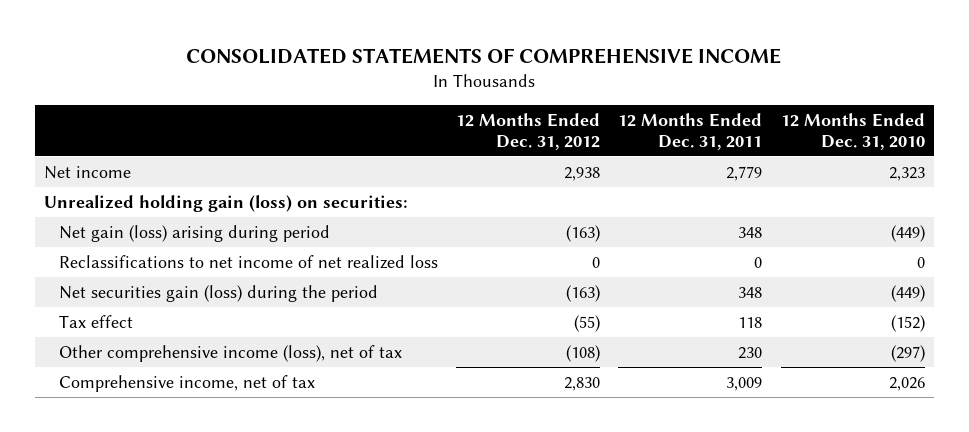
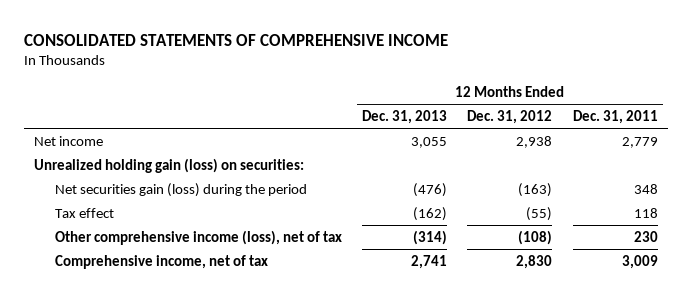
- | 12 Months Ended Dec. 31, 2012 | 12 Months Ended Dec. 31, 2011 | 12 Months Ended Dec. 31, 2010
+ | 12 Months Ended Dec. 31, 2013 | 12 Months Ended Dec. 31, 2012 | 12 Months Ended Dec. 31, 2011
- Net gain (loss) arising during period | (163) | 348 | (449)
- Reclassifications to net income of net realized loss | 0 | 0 | 0

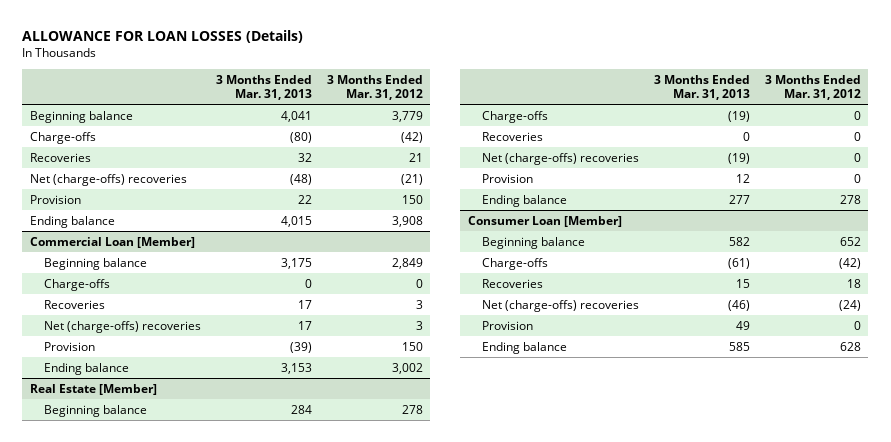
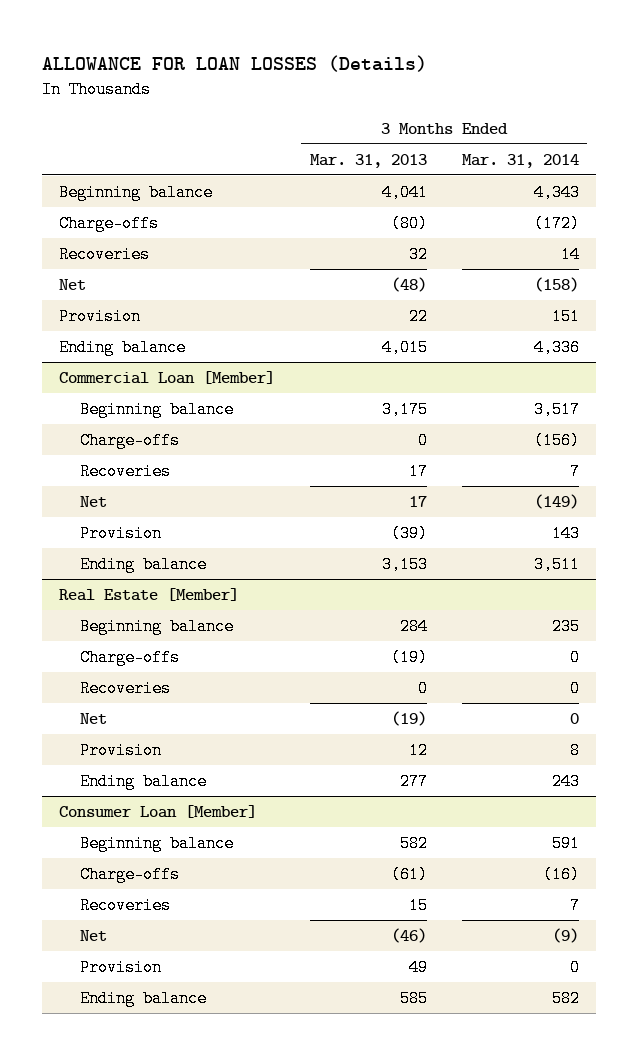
- | 3 Months Ended Mar. 31, 2013 | 3 Months Ended Mar. 31, 2012
+ | 3 Months Ended Mar. 31, 2013 | 3 Months Ended Mar. 31, 2014
- Net (charge-offs) recoveries | (48) | (21)
+ Net | (48) | (158)
@ Commercial Loan [Member]
- Net (charge-offs) recoveries | 17 | 3
+ Net | 17 | (149)
@ Real Estate [Member]
- Net (charge-offs) recoveries | (19) | 0
+ Net | (19) | 0
@ Consumer Loan [Member]
- Net (charge-offs) recoveries | (46) | (24)
+ Net | (46) | (9)

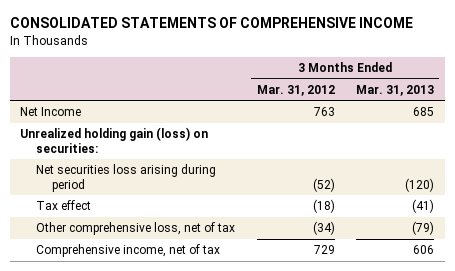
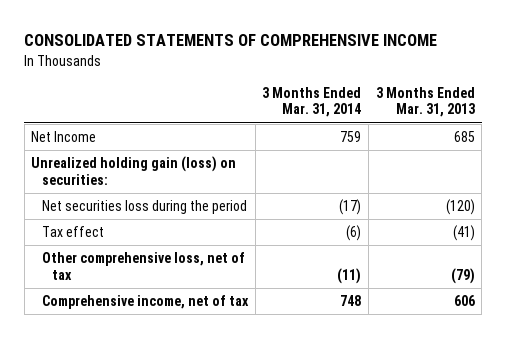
- | 3 Months Ended Mar. 31, 2012 | 3 Months Ended Mar. 31, 2013
+ | 3 Months Ended Mar. 31, 2014 | 3 Months Ended Mar. 31, 2013
- Net securities loss arising during period | (52) | (120)
+ Net securities loss during the period | (17) | (120)

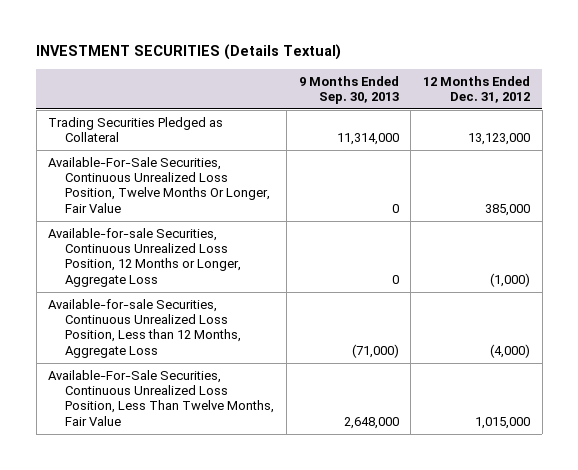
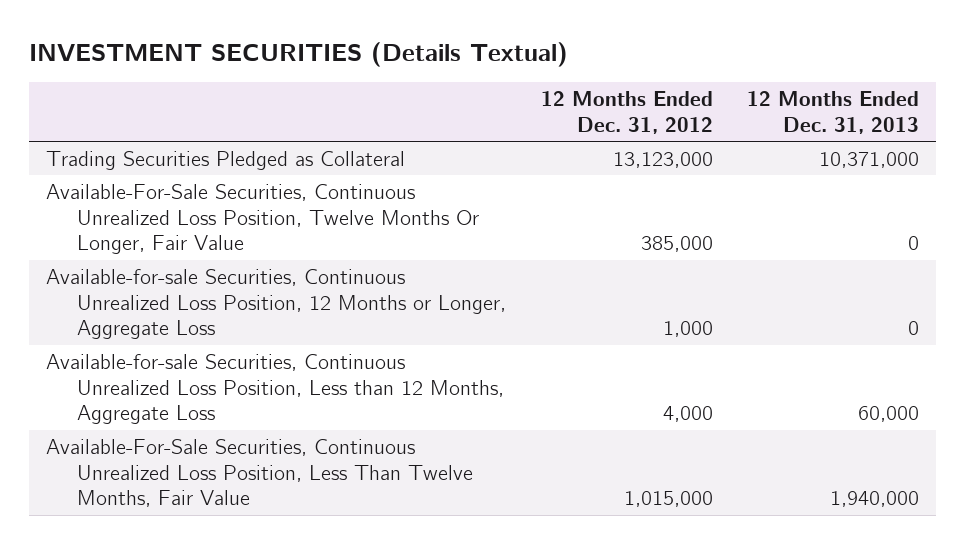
- | 9 Months Ended Sep. 30, 2013 | 12 Months Ended Dec. 31, 2012
+ | 12 Months Ended Dec. 31, 2012 | 12 Months Ended Dec. 31, 2013
- Available-for-sale Securities, Continuous Unrealized Loss Position, 12 Months or Longer, Aggregate Loss | 0 | (1,000)
- Available-for-sale Securities, Continuous Unrealized Loss Position, Less than 12 Months, Aggregate Loss | (71,000) | (4,000)
+ Available-for-sale Securities, Continuous Unrealized Loss Position, 12 Months or Longer, Aggregate Loss | 1,000 | 0
+ Available-for-sale Securities, Continuous Unrealized Loss Position, Less than 12 Months, Aggregate Loss | 4,000 | 60,000

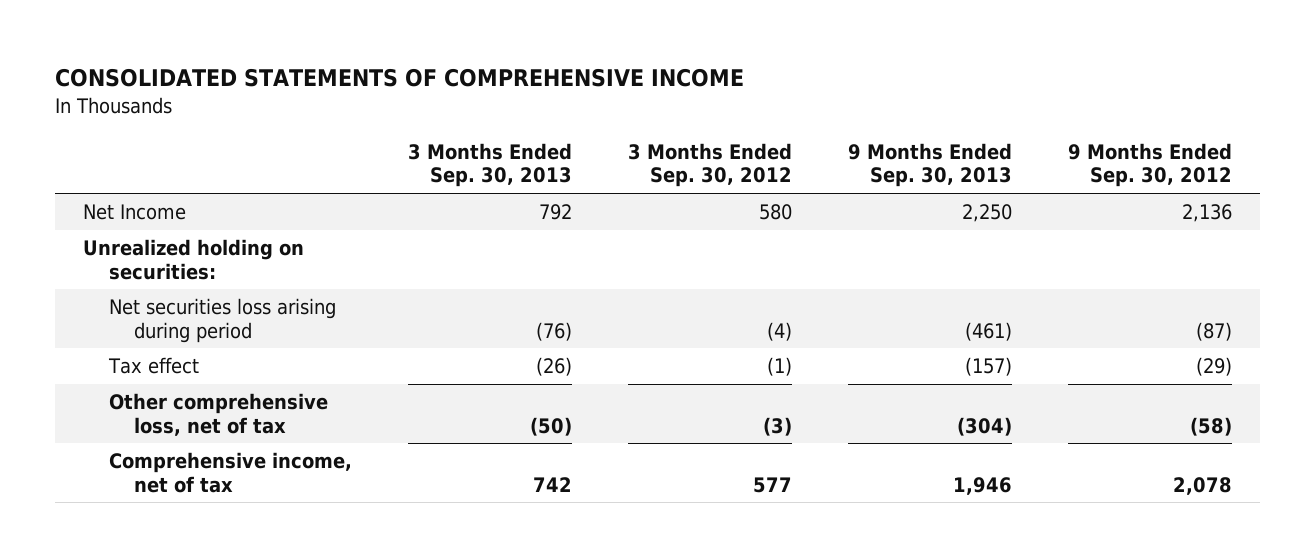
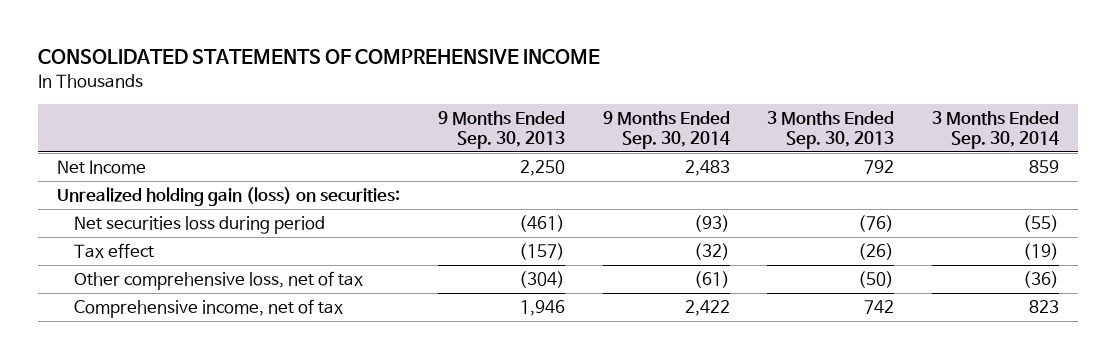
- | 3 Months Ended Sep. 30, 2013 | 3 Months Ended Sep. 30, 2012 | 9 Months Ended Sep. 30, 2013 | 9 Months Ended Sep. 30, 2012
+ | 9 Months Ended Sep. 30, 2013 | 9 Months Ended Sep. 30, 2014 | 3 Months Ended Sep. 30, 2013 | 3 Months Ended Sep. 30, 2014
- Unrealized holding on securities:
- Net securities loss arising during period | (76) | (4) | (461) | (87)
+ Unrealized holding gain (loss) on securities:
+ Net securities loss during period | (461) | (93) | (76) | (55)

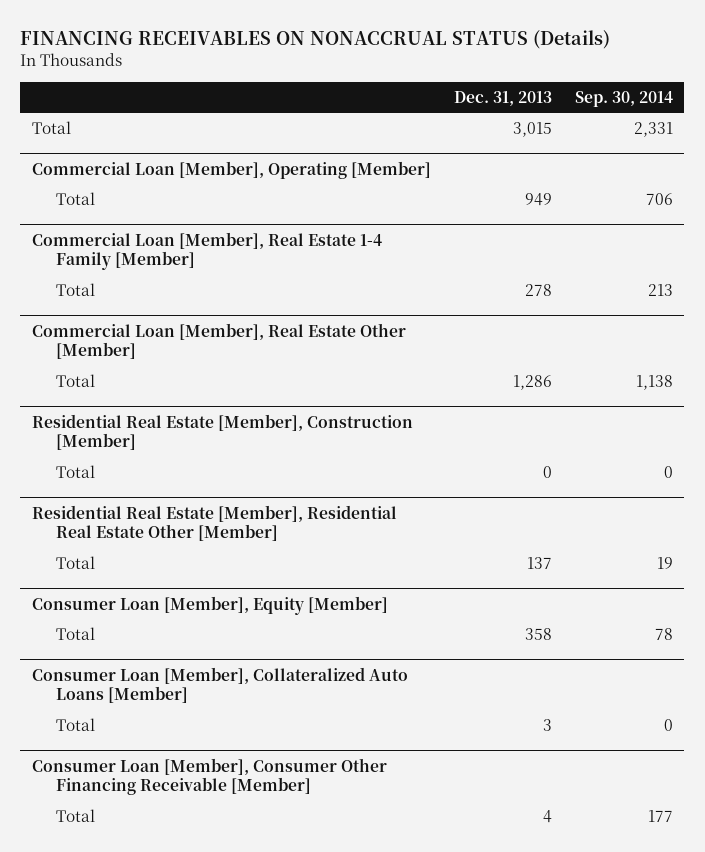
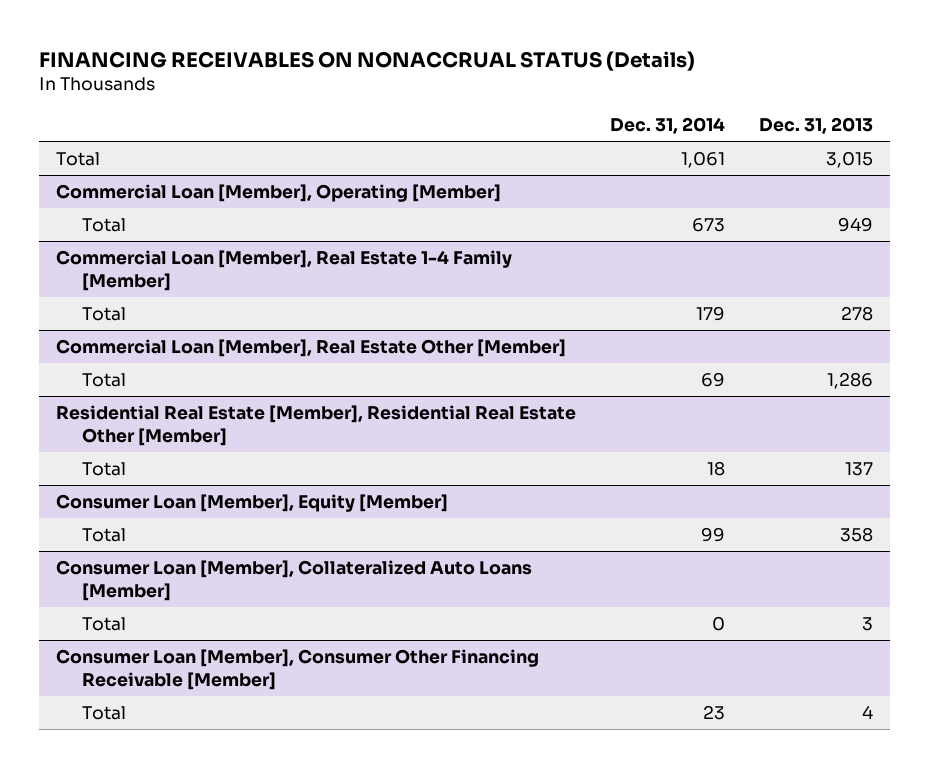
- | Dec. 31, 2013 | Sep. 30, 2014
+ | Dec. 31, 2014 | Dec. 31, 2013
- Residential Real Estate [Member], Construction [Member]
- Total | 0 | 0

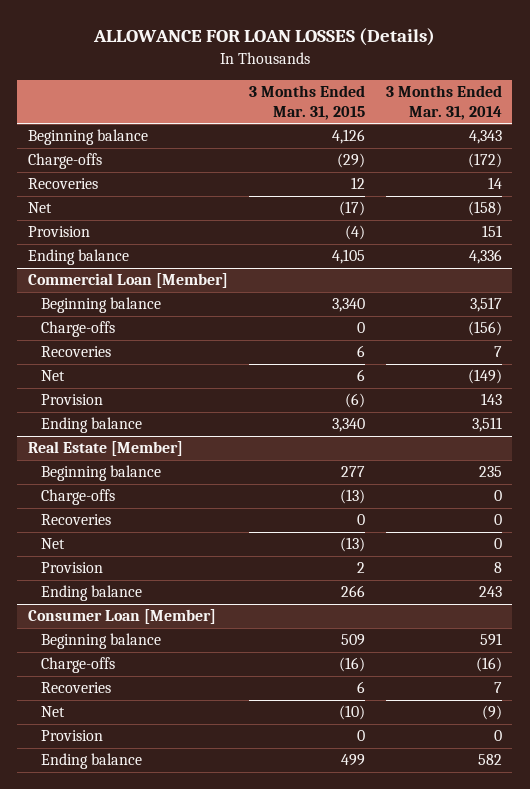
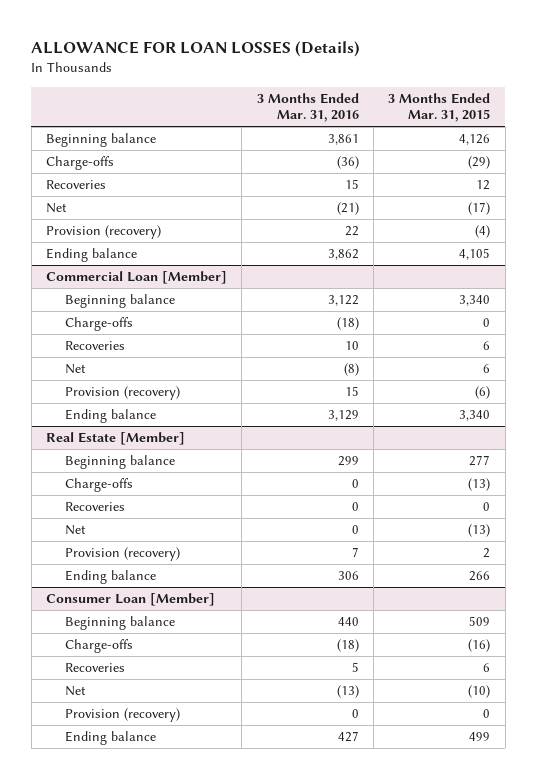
- | 3 Months Ended Mar. 31, 2015 | 3 Months Ended Mar. 31, 2014
+ | 3 Months Ended Mar. 31, 2016 | 3 Months Ended Mar. 31, 2015
- Provision | (4) | 151
+ Provision (recovery) | 22 | (4)
@ Commercial Loan [Member]
- Provision | (6) | 143
+ Provision (recovery) | 15 | (6)
@ Real Estate [Member]
- Provision | 2 | 8
+ Provision (recovery) | 7 | 2
@ Consumer Loan [Member]
- Provision | 0 | 0
+ Provision (recovery) | 0 | 0

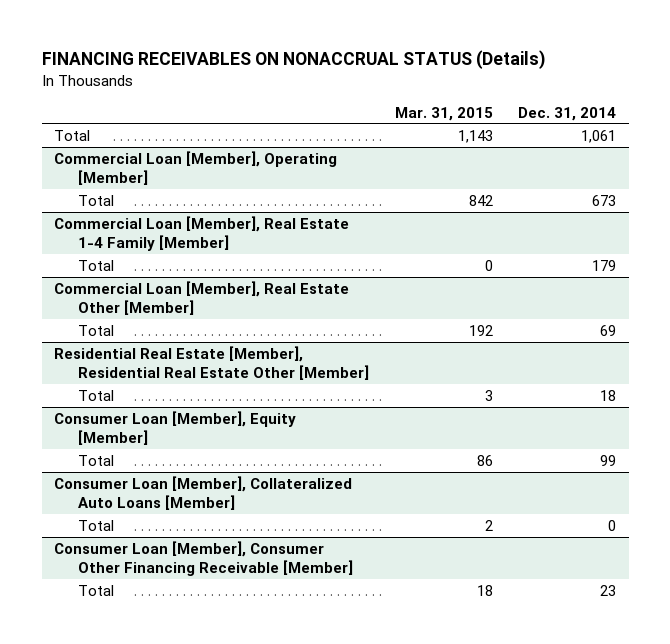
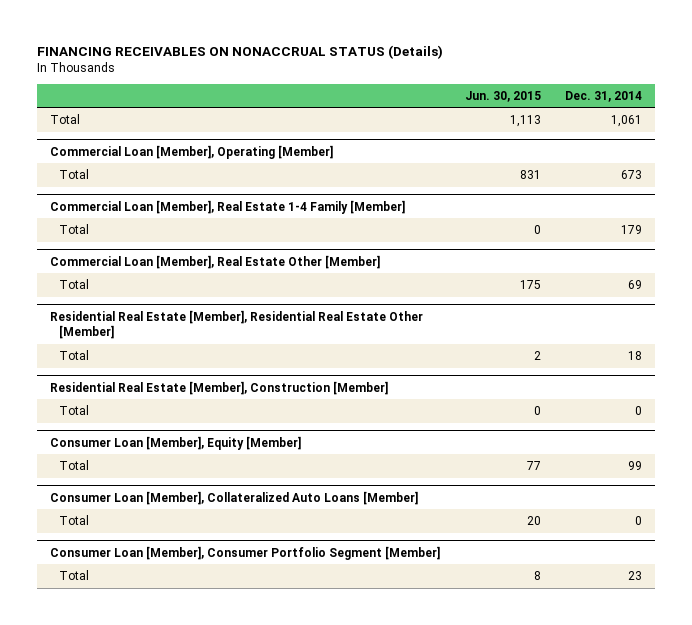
- | Mar. 31, 2015 | Dec. 31, 2014
+ | Jun. 30, 2015 | Dec. 31, 2014
+ Residential Real Estate [Member], Construction [Member]
+ Total | 0 | 0
- Consumer Loan [Member], Consumer Other Financing Receivable [Member]
+ Consumer Loan [Member], Consumer Portfolio Segment [Member]

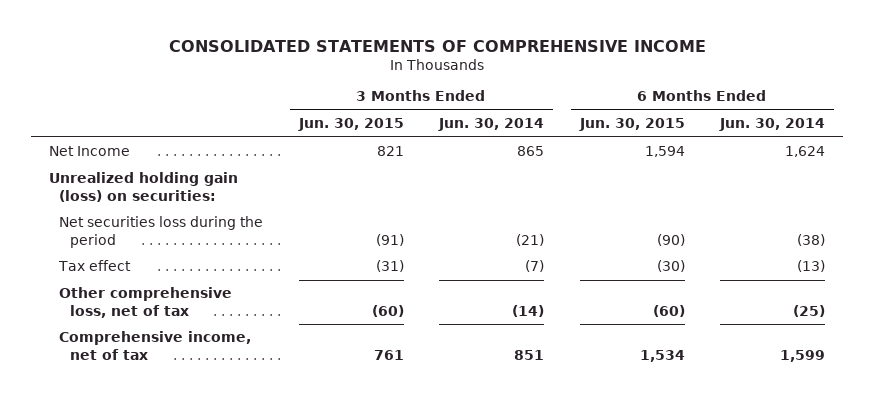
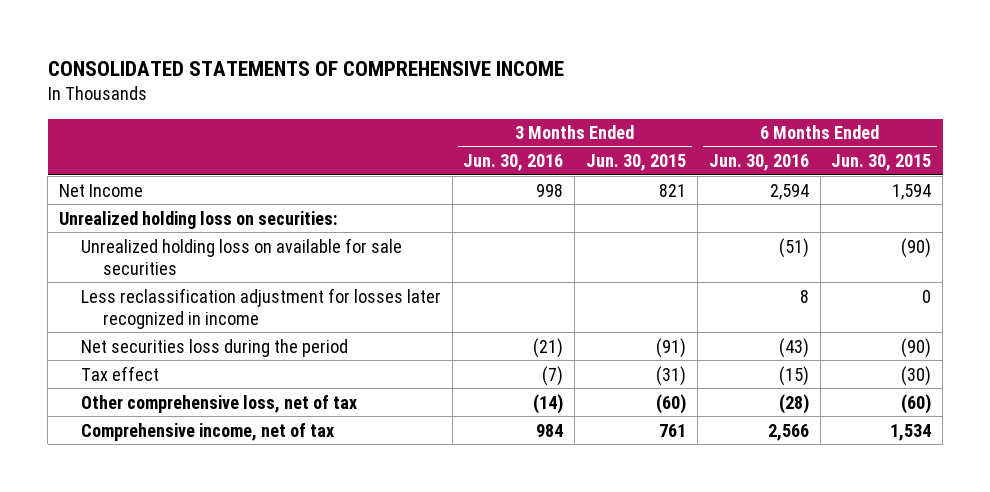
- | 3 Months Ended Jun. 30, 2015 | 3 Months Ended Jun. 30, 2014 | 6 Months Ended Jun. 30, 2015 | 6 Months Ended Jun. 30, 2014
+ | 3 Months Ended Jun. 30, 2016 | 3 Months Ended Jun. 30, 2015 | 6 Months Ended Jun. 30, 2016 | 6 Months Ended Jun. 30, 2015
- Unrealized holding gain (loss) on securities:
+ Unrealized holding loss on securities:
+ Unrealized holding loss on available for sale securities | | | (51) | (90)
+ Less reclassification adjustment for losses later recognized in income | | | 8 | 0

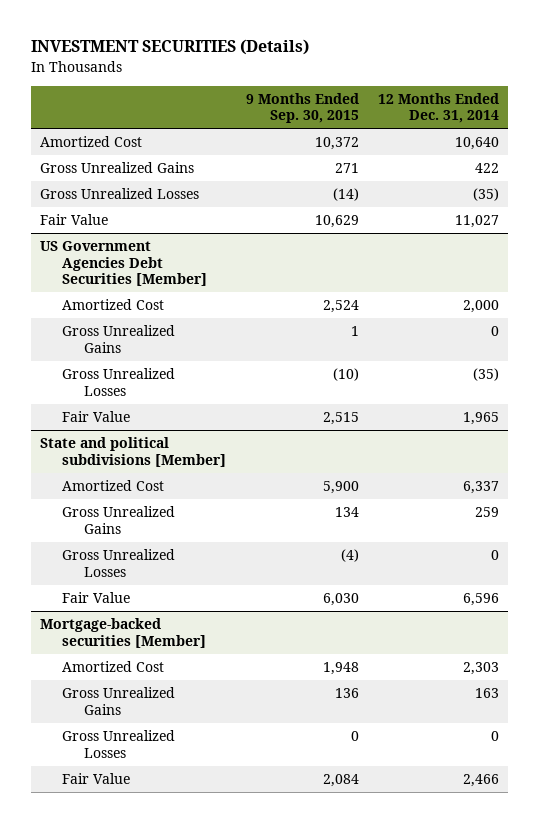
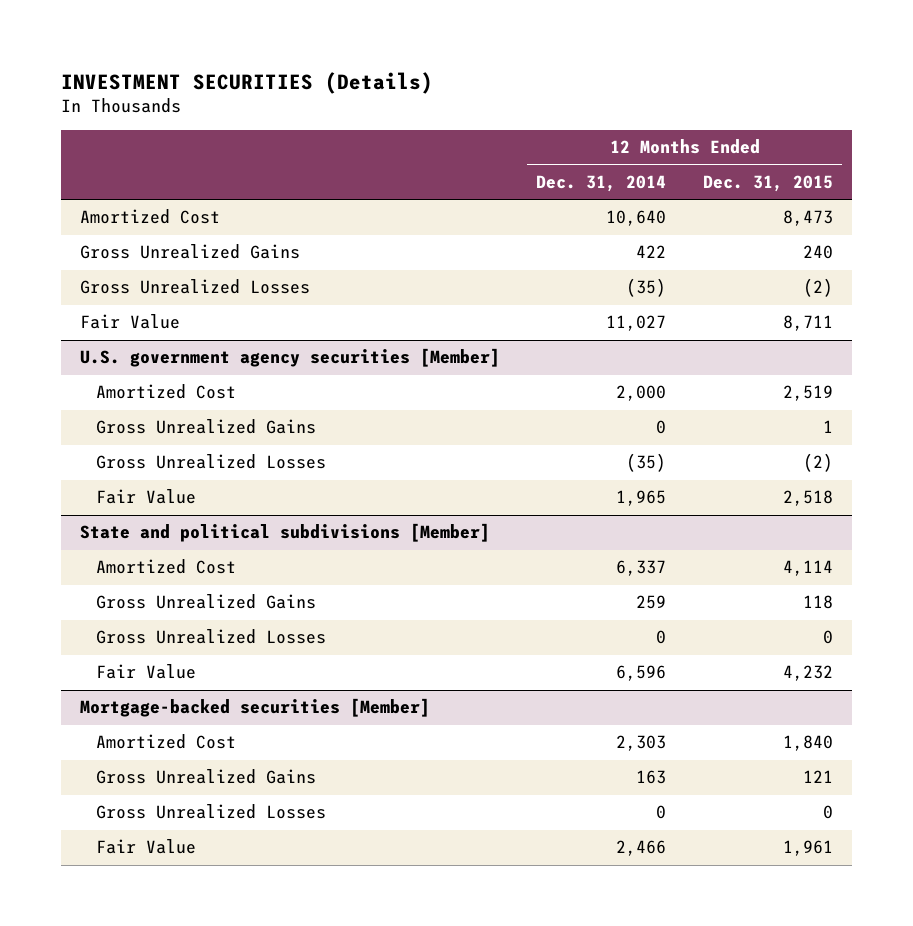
- | 9 Months Ended Sep. 30, 2015 | 12 Months Ended Dec. 31, 2014
+ | 12 Months Ended Dec. 31, 2014 | 12 Months Ended Dec. 31, 2015
- US Government Agencies Debt Securities [Member]
+ U.S. government agency securities [Member]

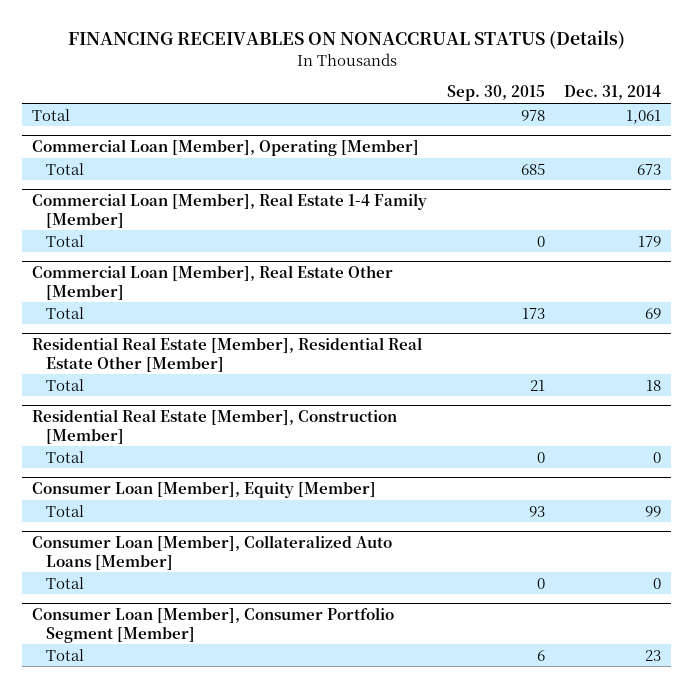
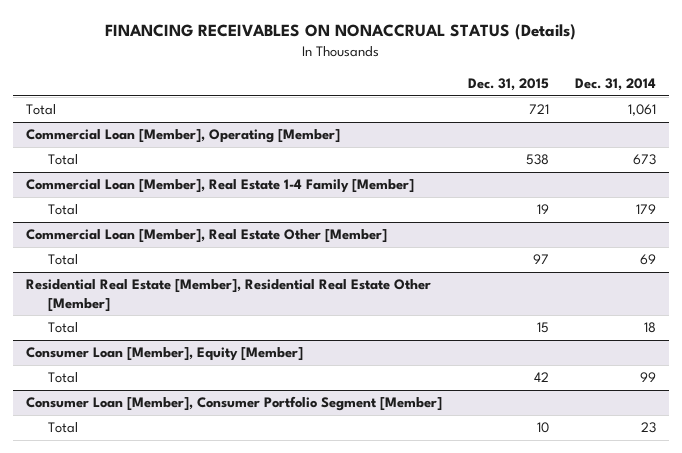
- | Sep. 30, 2015 | Dec. 31, 2014
+ | Dec. 31, 2015 | Dec. 31, 2014
- Residential Real Estate [Member], Construction [Member]
- Total | 0 | 0
- Consumer Loan [Member], Collateralized Auto Loans [Member]
- Total | 0 | 0

